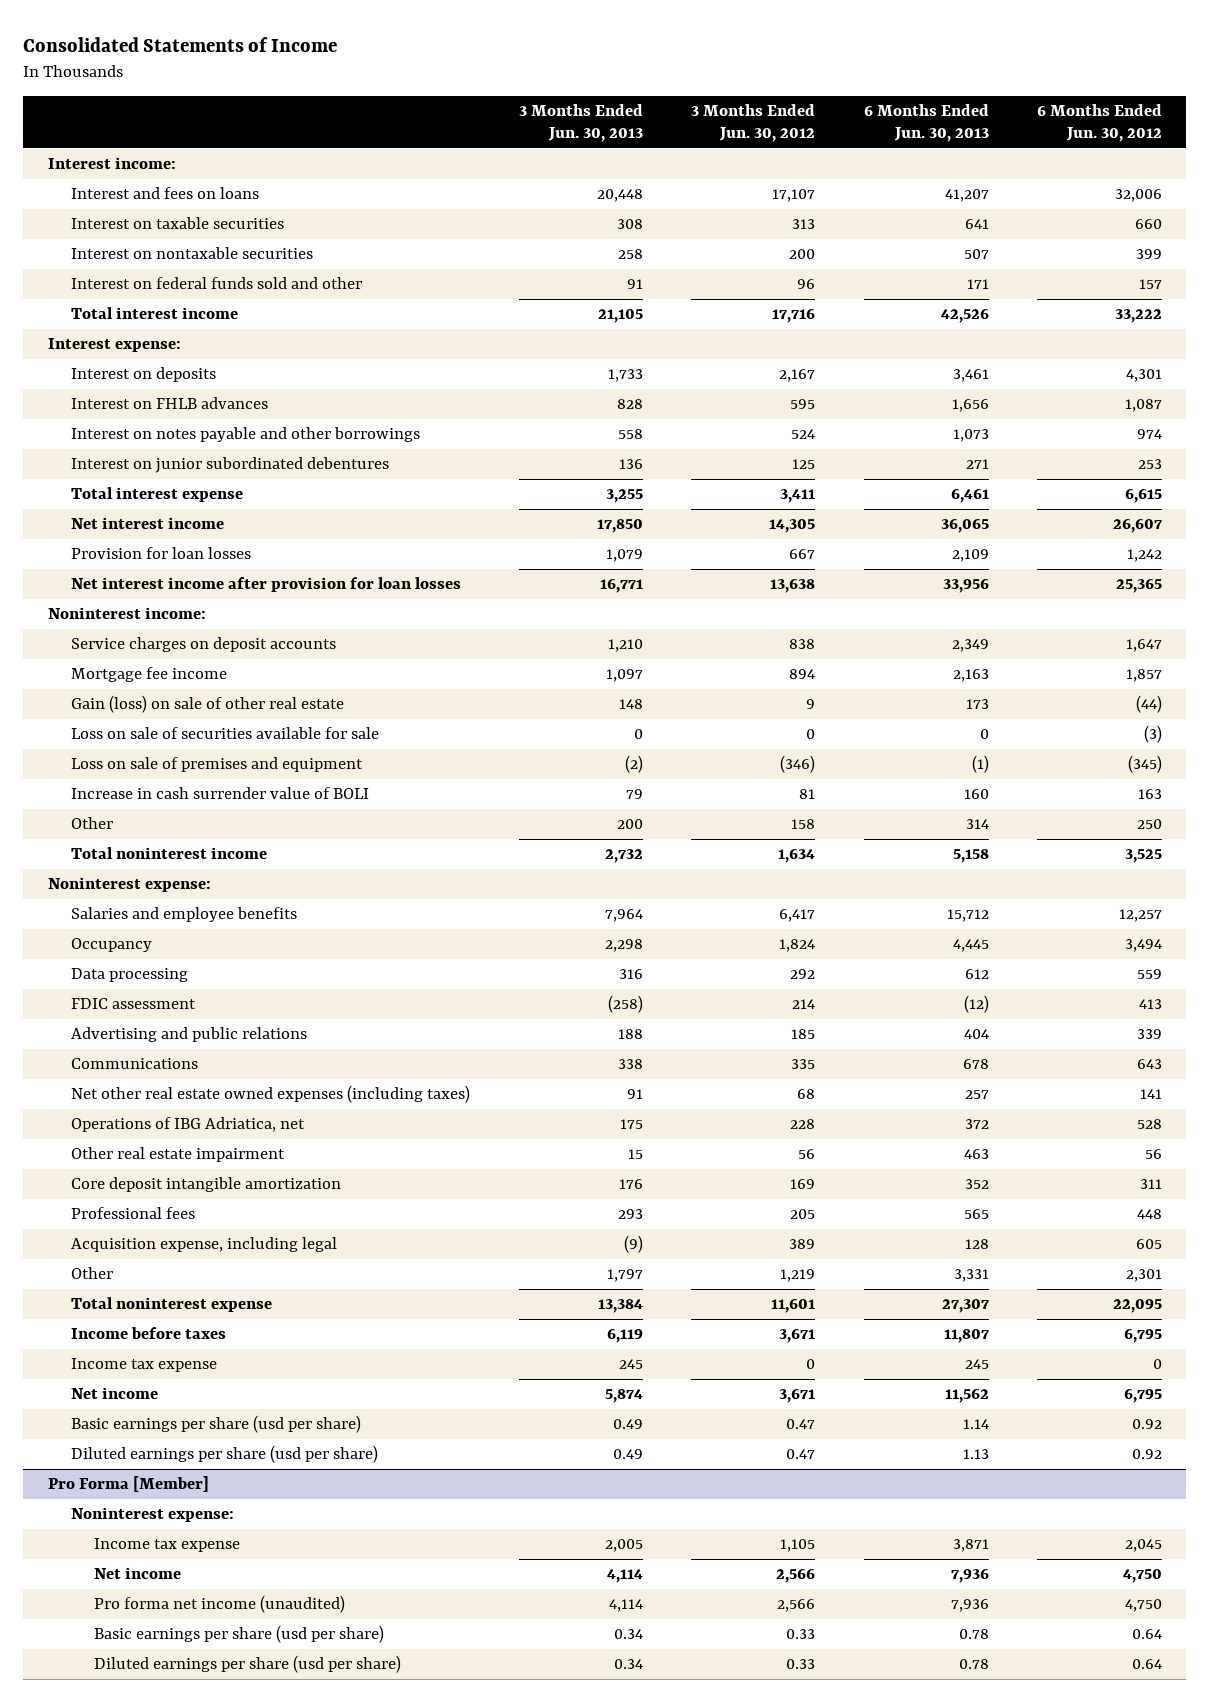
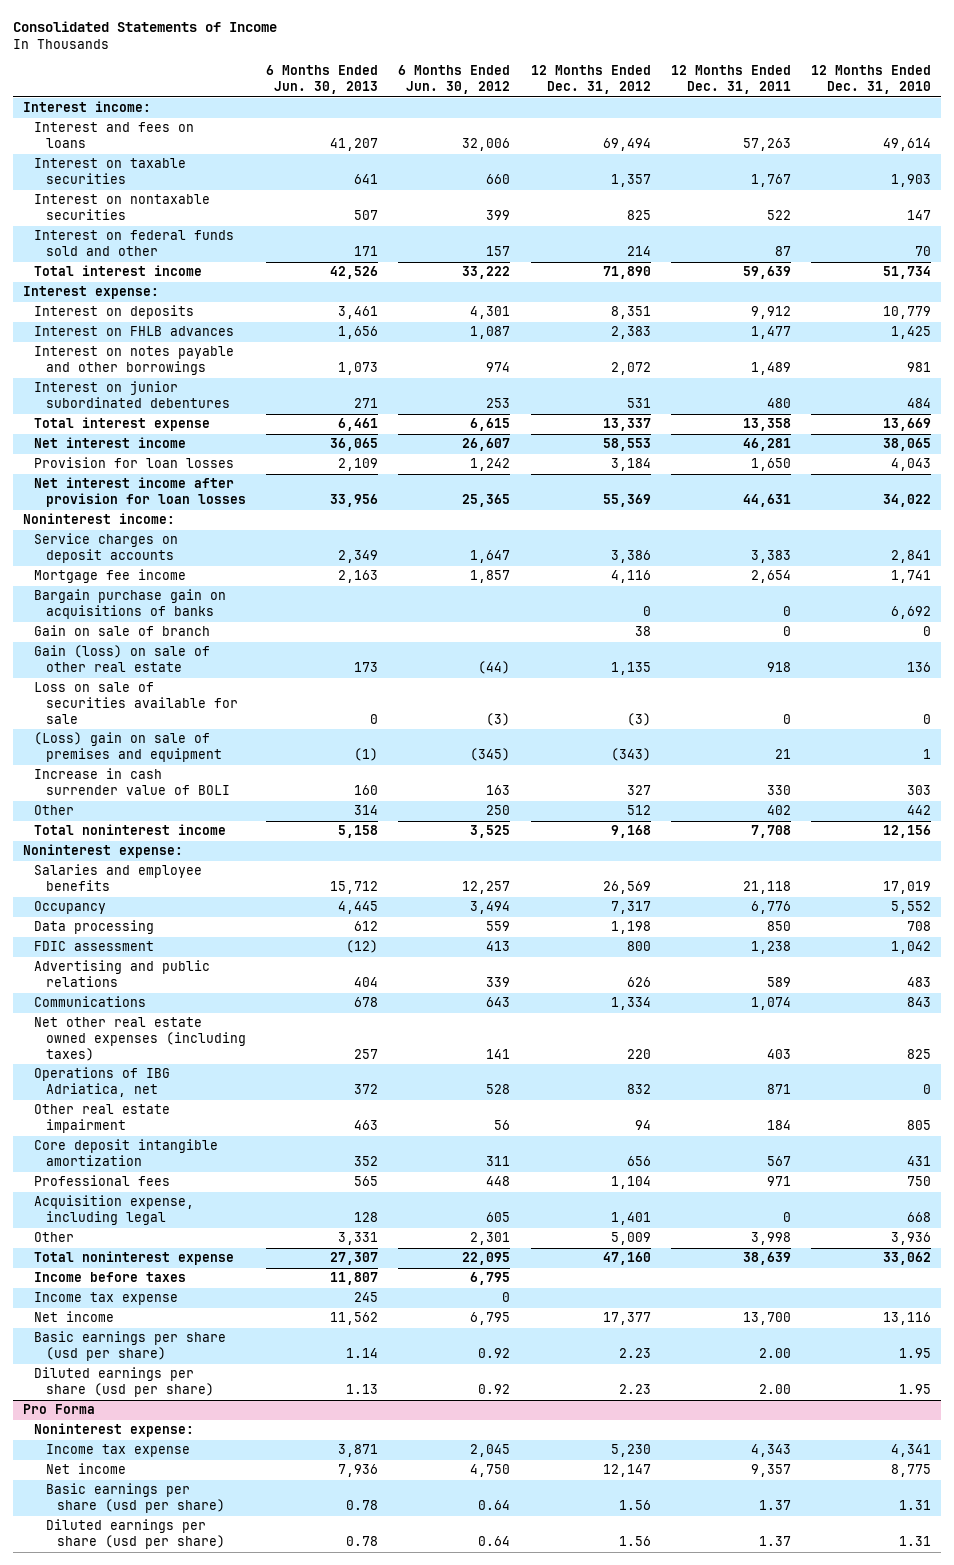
- | 3 Months Ended Jun. 30, 2013 | 3 Months Ended Jun. 30, 2012 | 6 Months Ended Jun. 30, 2013 | 6 Months Ended Jun. 30, 2012
+ | 6 Months Ended Jun. 30, 2013 | 6 Months Ended Jun. 30, 2012 | 12 Months Ended Dec. 31, 2012 | 12 Months Ended Dec. 31, 2011 | 12 Months Ended Dec. 31, 2010
+ Bargain purchase gain on acquisitions of banks | | | 0 | 0 | 6,692
+ Gain on sale of branch | | | 38 | 0 | 0
- Loss on sale of premises and equipment | (2) | (346) | (1) | (345)
+ (Loss) gain on sale of premises and equipment | (1) | (345) | (343) | 21 | 1
- Pro Forma [Member]
+ Pro Forma
- Pro forma net income (unaudited) | 4,114 | 2,566 | 7,936 | 4,750

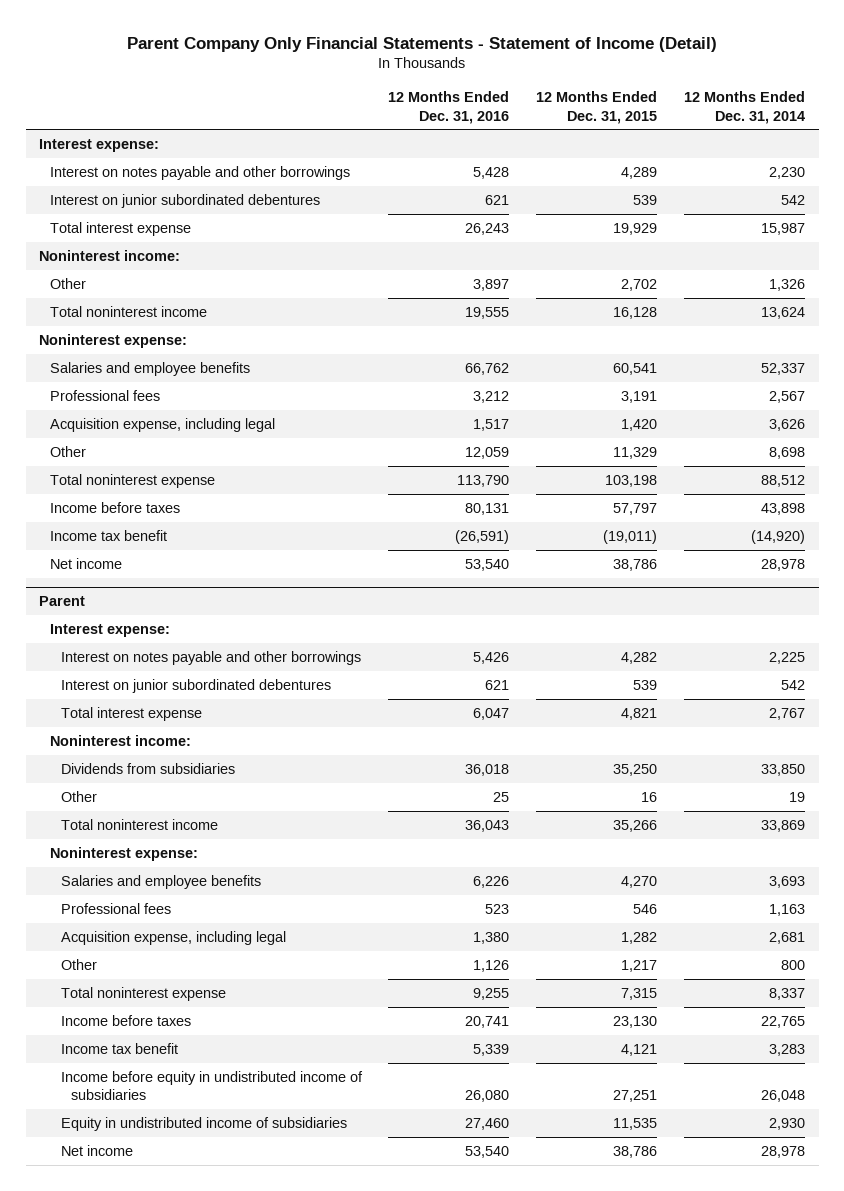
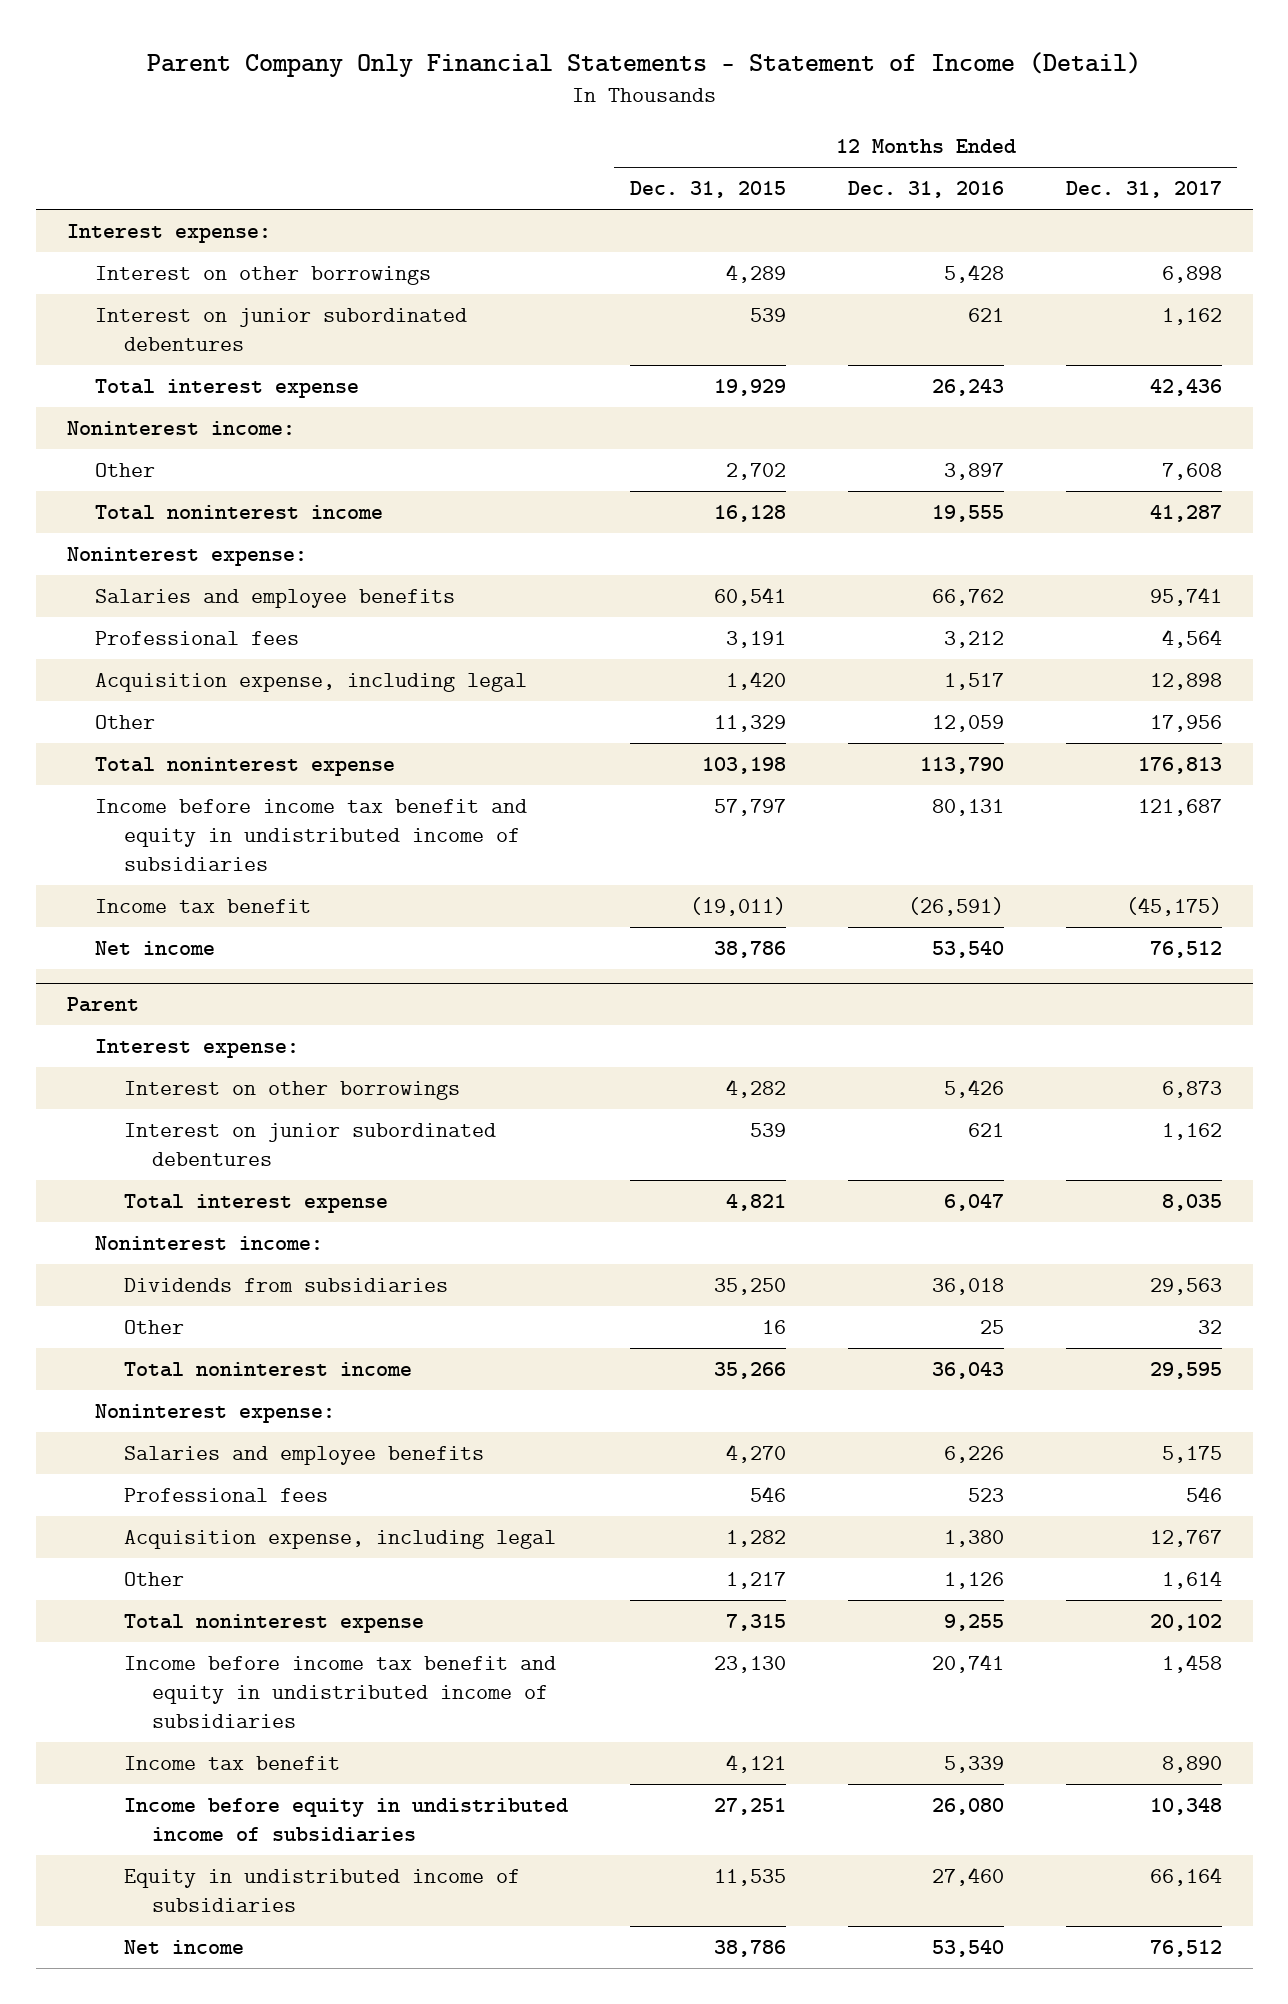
- | 12 Months Ended Dec. 31, 2016 | 12 Months Ended Dec. 31, 2015 | 12 Months Ended Dec. 31, 2014
+ | 12 Months Ended Dec. 31, 2015 | 12 Months Ended Dec. 31, 2016 | 12 Months Ended Dec. 31, 2017
- Interest on notes payable and other borrowings | 5,428 | 4,289 | 2,230
+ Interest on other borrowings | 4,289 | 5,428 | 6,898
- Income before taxes | 80,131 | 57,797 | 43,898
+ Income before income tax benefit and equity in undistributed income of subsidiaries | 57,797 | 80,131 | 121,687
@ Parent
- Interest on notes payable and other borrowings | 5,426 | 4,282 | 2,225
+ Interest on other borrowings | 4,282 | 5,426 | 6,873
- Income before taxes | 20,741 | 23,130 | 22,765
+ Income before income tax benefit and equity in undistributed income of subsidiaries | 23,130 | 20,741 | 1,458

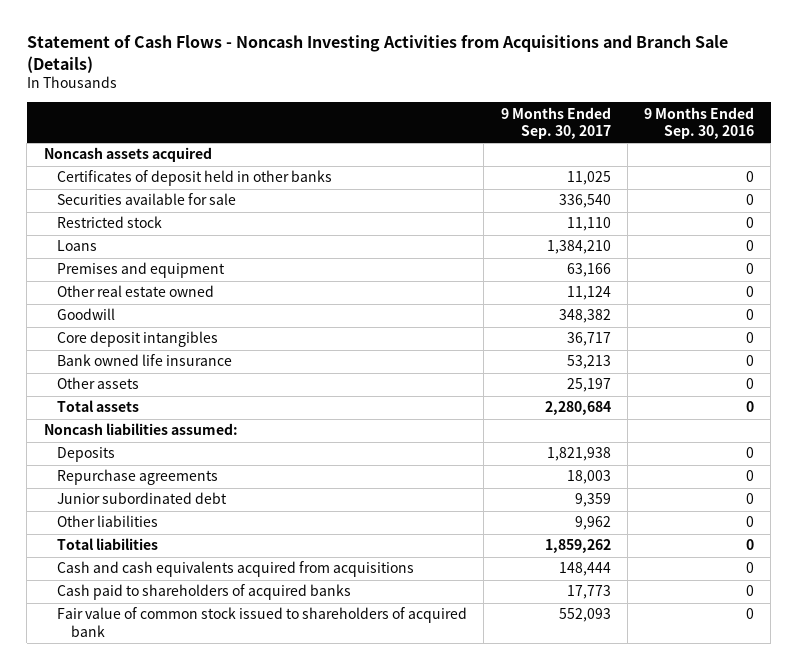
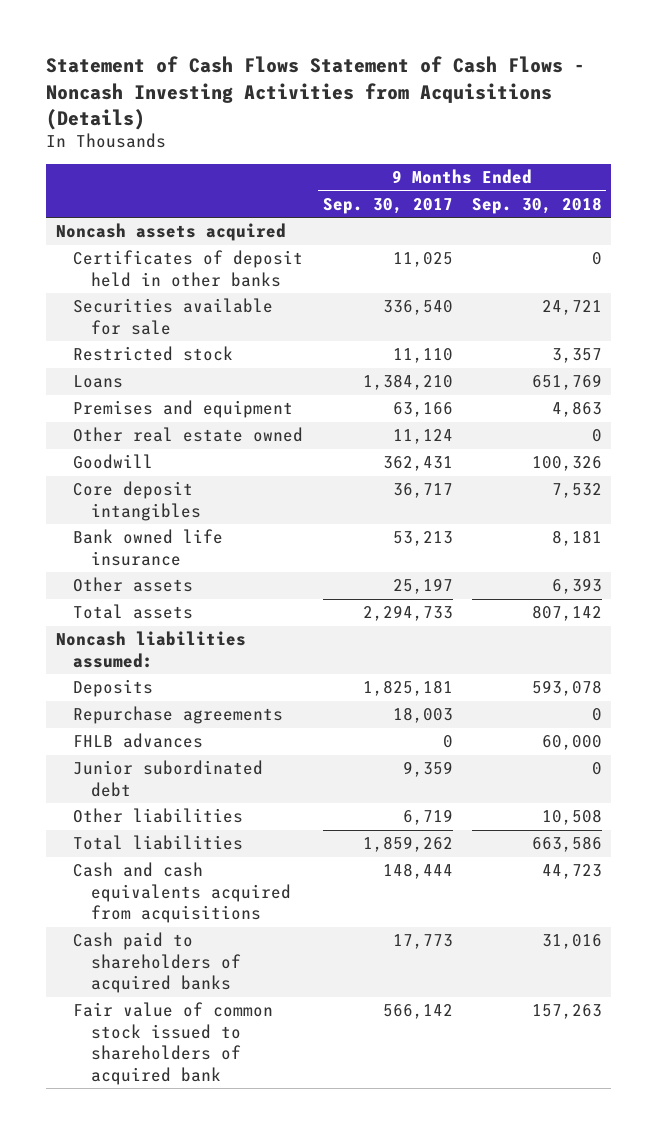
- Statement of Cash Flows - Noncash Investing Activities from Acquisitions and Branch Sale (Details)
+ Statement of Cash Flows Statement of Cash Flows - Noncash Investing Activities from Acquisitions (Details)
- | 9 Months Ended Sep. 30, 2017 | 9 Months Ended Sep. 30, 2016
+ | 9 Months Ended Sep. 30, 2017 | 9 Months Ended Sep. 30, 2018
- Goodwill | 348,382 | 0
+ Goodwill | 362,431 | 100,326
- Total assets | 2,280,684 | 0
+ Total assets | 2,294,733 | 807,142
- Deposits | 1,821,938 | 0
+ Deposits | 1,825,181 | 593,078
+ FHLB advances | 0 | 60,000
- Other liabilities | 9,962 | 0
+ Other liabilities | 6,719 | 10,508
- Fair value of common stock issued to shareholders of acquired bank | 552,093 | 0
+ Fair value of common stock issued to shareholders of acquired bank | 566,142 | 157,263

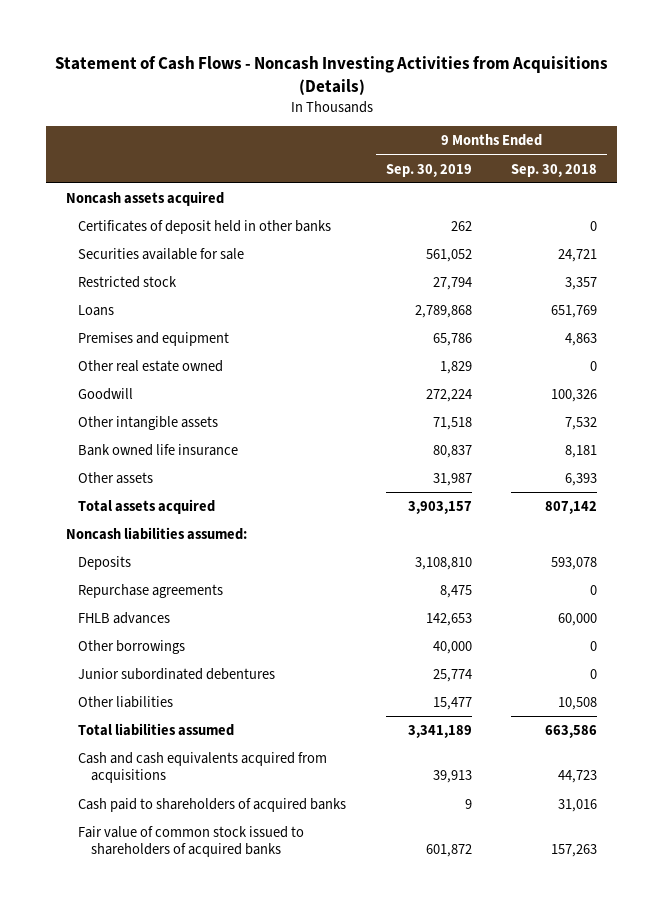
- Statement of Cash Flows Statement of Cash Flows - Noncash Investing Activities from Acquisitions (Details)
+ Statement of Cash Flows - Noncash Investing Activities from Acquisitions (Details)
- | 9 Months Ended Sep. 30, 2017 | 9 Months Ended Sep. 30, 2018
+ | 9 Months Ended Sep. 30, 2019 | 9 Months Ended Sep. 30, 2018
- Core deposit intangibles | 36,717 | 7,532
+ Other intangible assets | 71,518 | 7,532
- Total assets | 2,294,733 | 807,142
+ Total assets acquired | 3,903,157 | 807,142
- Junior subordinated debt | 9,359 | 0
+ Other borrowings | 40,000 | 0
+ Junior subordinated debentures | 25,774 | 0
- Total liabilities | 1,859,262 | 663,586
+ Total liabilities assumed | 3,341,189 | 663,586
- Fair value of common stock issued to shareholders of acquired bank | 566,142 | 157,263
+ Fair value of common stock issued to shareholders of acquired banks | 601,872 | 157,263

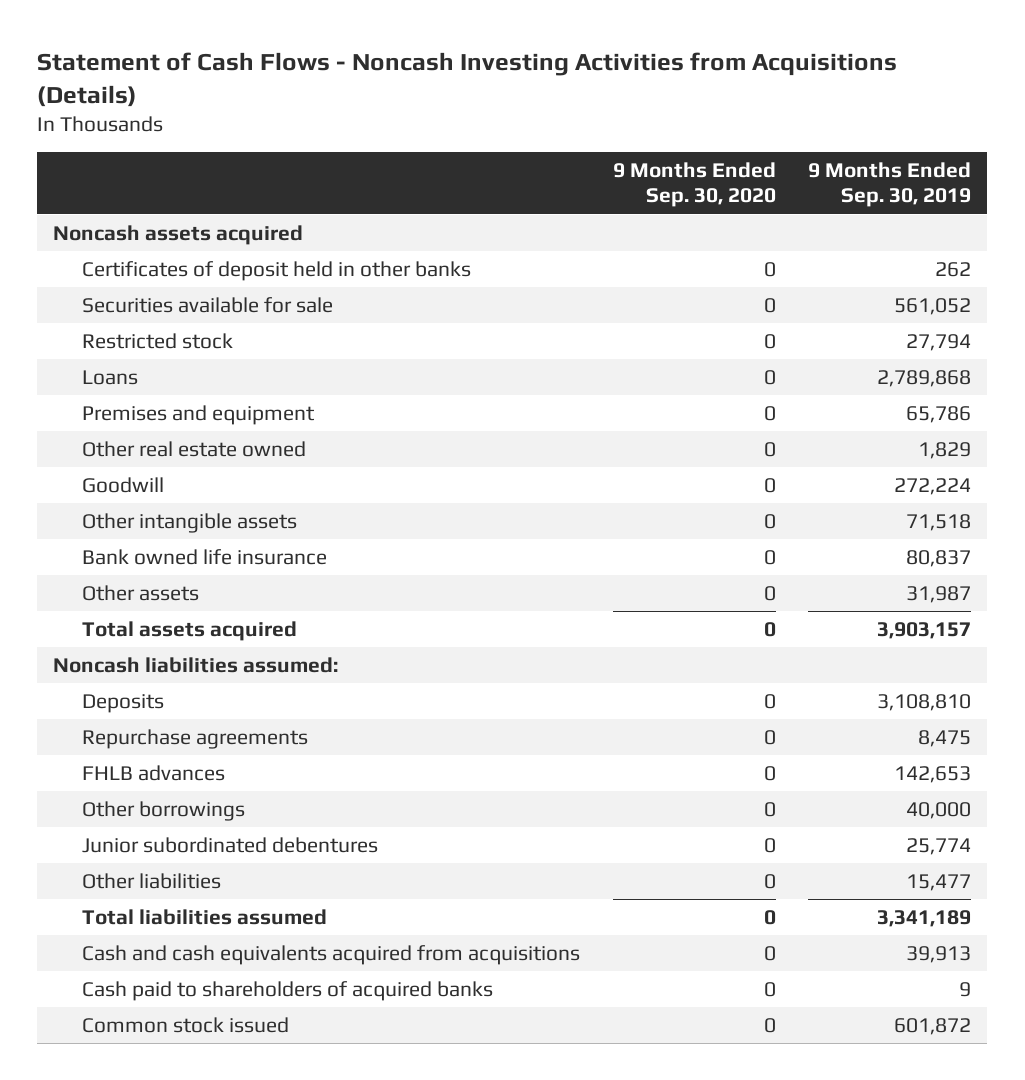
- | 9 Months Ended Sep. 30, 2019 | 9 Months Ended Sep. 30, 2018
+ | 9 Months Ended Sep. 30, 2020 | 9 Months Ended Sep. 30, 2019
- Fair value of common stock issued to shareholders of acquired banks | 601,872 | 157,263
+ Common stock issued | 0 | 601,872

